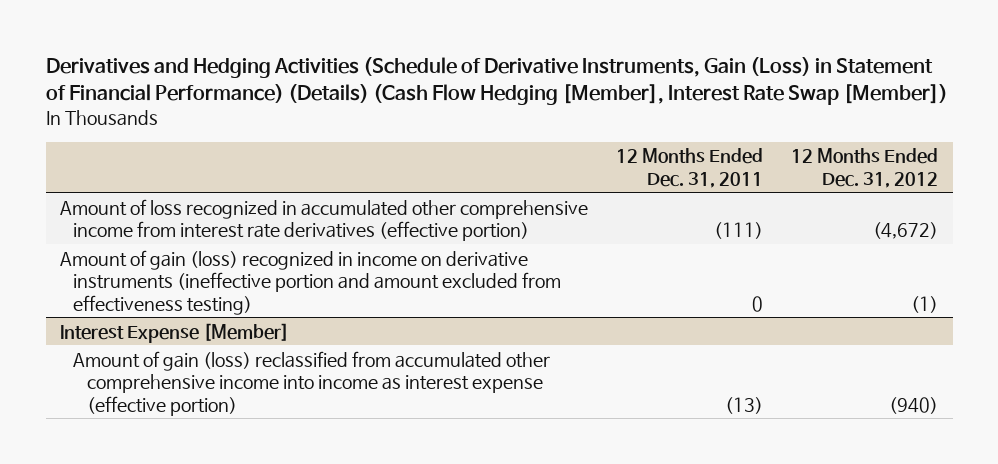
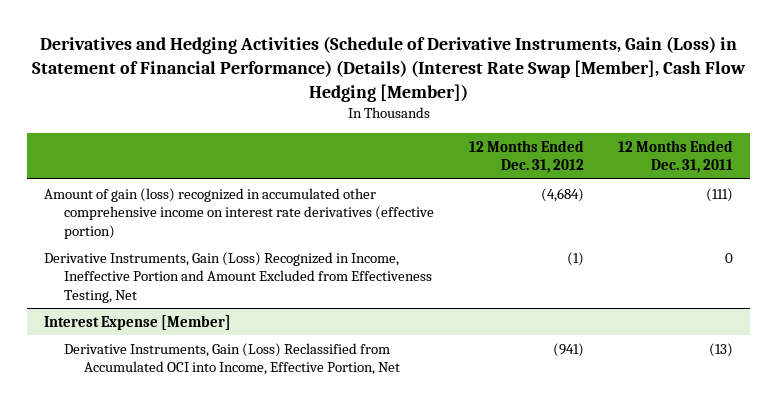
- Derivatives and Hedging Activities (Schedule of Derivative Instruments, Gain (Loss) in Statement of Financial Performance) (Details) (Cash Flow Hedging [Member], Interest Rate Swap [Member])
+ Derivatives and Hedging Activities (Schedule of Derivative Instruments, Gain (Loss) in Statement of Financial Performance) (Details) (Interest Rate Swap [Member], Cash Flow Hedging [Member])
- | 12 Months Ended Dec. 31, 2011 | 12 Months Ended Dec. 31, 2012
+ | 12 Months Ended Dec. 31, 2012 | 12 Months Ended Dec. 31, 2011
- Amount of loss recognized in accumulated other comprehensive income from interest rate derivatives (effective portion) | (111) | (4,672)
- Amount of gain (loss) recognized in income on derivative instruments (ineffective portion and amount excluded from effectiveness testing) | 0 | (1)
+ Amount of gain (loss) recognized in accumulated other comprehensive income on interest rate derivatives (effective portion) | (4,684) | (111)
+ Derivative Instruments, Gain (Loss) Recognized in Income, Ineffective Portion and Amount Excluded from Effectiveness Testing, Net | (1) | 0
@ Interest Expense [Member]
- Amount of gain (loss) reclassified from accumulated other comprehensive income into income as interest expense (effective portion) | (13) | (940)
+ Derivative Instruments, Gain (Loss) Reclassified from Accumulated OCI into Income, Effective Portion, Net | (941) | (13)

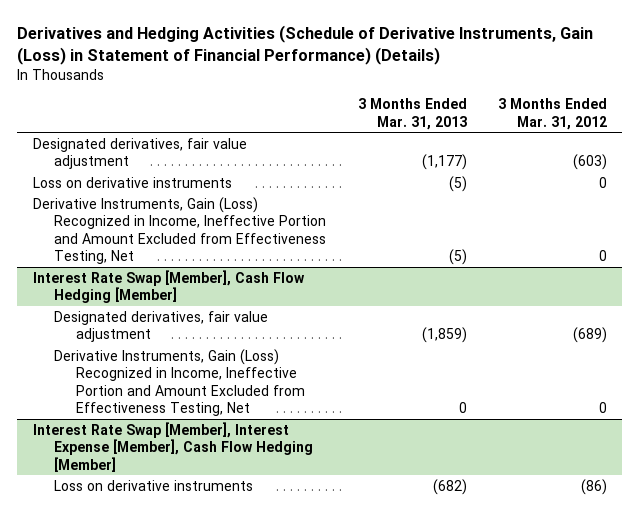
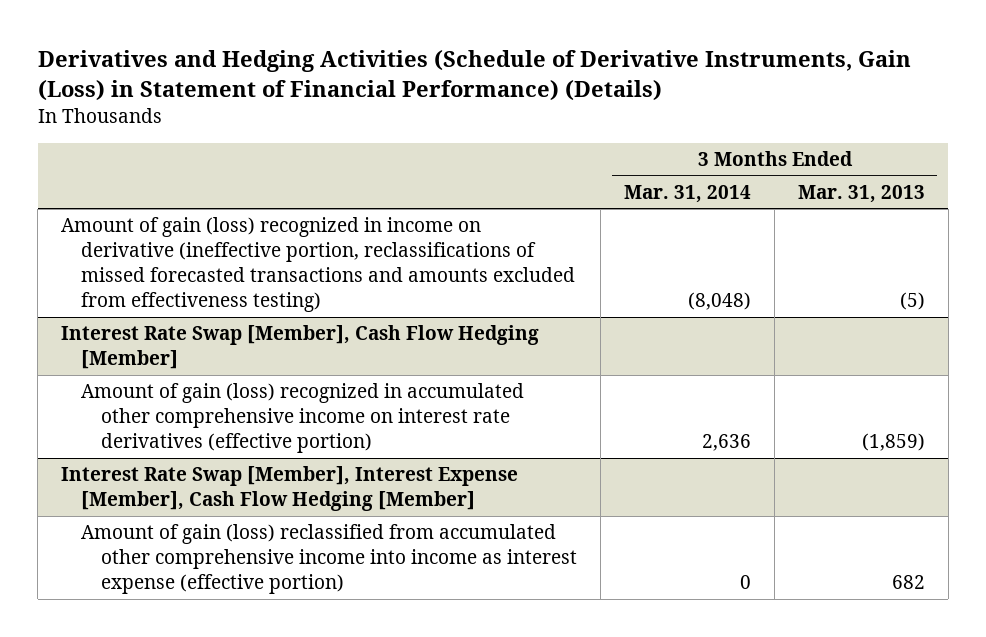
- | 3 Months Ended Mar. 31, 2013 | 3 Months Ended Mar. 31, 2012
+ | 3 Months Ended Mar. 31, 2014 | 3 Months Ended Mar. 31, 2013
- Designated derivatives, fair value adjustment | (1,177) | (603)
- Loss on derivative instruments | (5) | 0
- Derivative Instruments, Gain (Loss) Recognized in Income, Ineffective Portion and Amount Excluded from Effectiveness Testing, Net | (5) | 0
+ Amount of gain (loss) recognized in income on derivative (ineffective portion, reclassifications of missed forecasted transactions and amounts excluded from effectiveness testing) | (8,048) | (5)
@ Interest Rate Swap [Member], Cash Flow Hedging [Member]
- Designated derivatives, fair value adjustment | (1,859) | (689)
- Derivative Instruments, Gain (Loss) Recognized in Income, Ineffective Portion and Amount Excluded from Effectiveness Testing, Net | 0 | 0
+ Amount of gain (loss) recognized in accumulated other comprehensive income on interest rate derivatives (effective portion) | 2,636 | (1,859)
@ Interest Rate Swap [Member], Interest Expense [Member], Cash Flow Hedging [Member]
- Loss on derivative instruments | (682) | (86)
+ Amount of gain (loss) reclassified from accumulated other comprehensive income into income as interest expense (effective portion) | 0 | 682

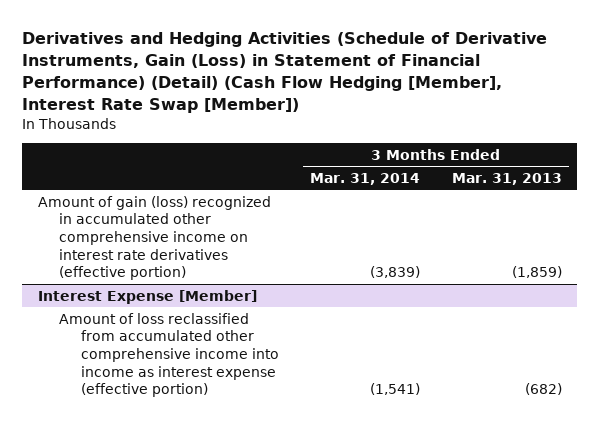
- Derivatives and Hedging Activities (Schedule of Derivative Instruments, Gain (Loss) in Statement of Financial Performance) (Details)
+ Derivatives and Hedging Activities (Schedule of Derivative Instruments, Gain (Loss) in Statement of Financial Performance) (Detail) (Cash Flow Hedging [Member], Interest Rate Swap [Member])
- Amount of gain (loss) recognized in income on derivative (ineffective portion, reclassifications of missed forecasted transactions and amounts excluded from effectiveness testing) | (8,048) | (5)
- Interest Rate Swap [Member], Cash Flow Hedging [Member]
- Amount of gain (loss) recognized in accumulated other comprehensive income on interest rate derivatives (effective portion) | 2,636 | (1,859)
- Interest Rate Swap [Member], Interest Expense [Member], Cash Flow Hedging [Member]
- Amount of gain (loss) reclassified from accumulated other comprehensive income into income as interest expense (effective portion) | 0 | 682
+ Amount of gain (loss) recognized in accumulated other comprehensive income on interest rate derivatives (effective portion) | (3,839) | (1,859)
+ Interest Expense [Member]
+ Amount of loss reclassified from accumulated other comprehensive income into income as interest expense (effective portion) | (1,541) | (682)

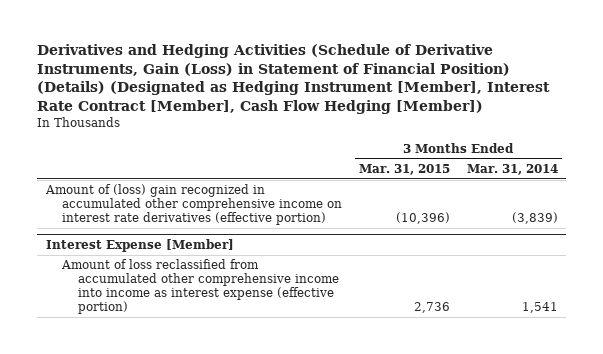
- Derivatives and Hedging Activities (Schedule of Derivative Instruments, Gain (Loss) in Statement of Financial Performance) (Detail) (Cash Flow Hedging [Member], Interest Rate Swap [Member])
+ Derivatives and Hedging Activities (Schedule of Derivative Instruments, Gain (Loss) in Statement of Financial Position) (Details) (Designated as Hedging Instrument [Member], Interest Rate Contract [Member], Cash Flow Hedging [Member])
- | 3 Months Ended Mar. 31, 2014 | 3 Months Ended Mar. 31, 2013
+ | 3 Months Ended Mar. 31, 2015 | 3 Months Ended Mar. 31, 2014
- Amount of gain (loss) recognized in accumulated other comprehensive income on interest rate derivatives (effective portion) | (3,839) | (1,859)
+ Amount of (loss) gain recognized in accumulated other comprehensive income on interest rate derivatives (effective portion) | (10,396) | (3,839)
@ Interest Expense [Member]
- Amount of loss reclassified from accumulated other comprehensive income into income as interest expense (effective portion) | (1,541) | (682)
+ Amount of loss reclassified from accumulated other comprehensive income into income as interest expense (effective portion) | 2,736 | 1,541

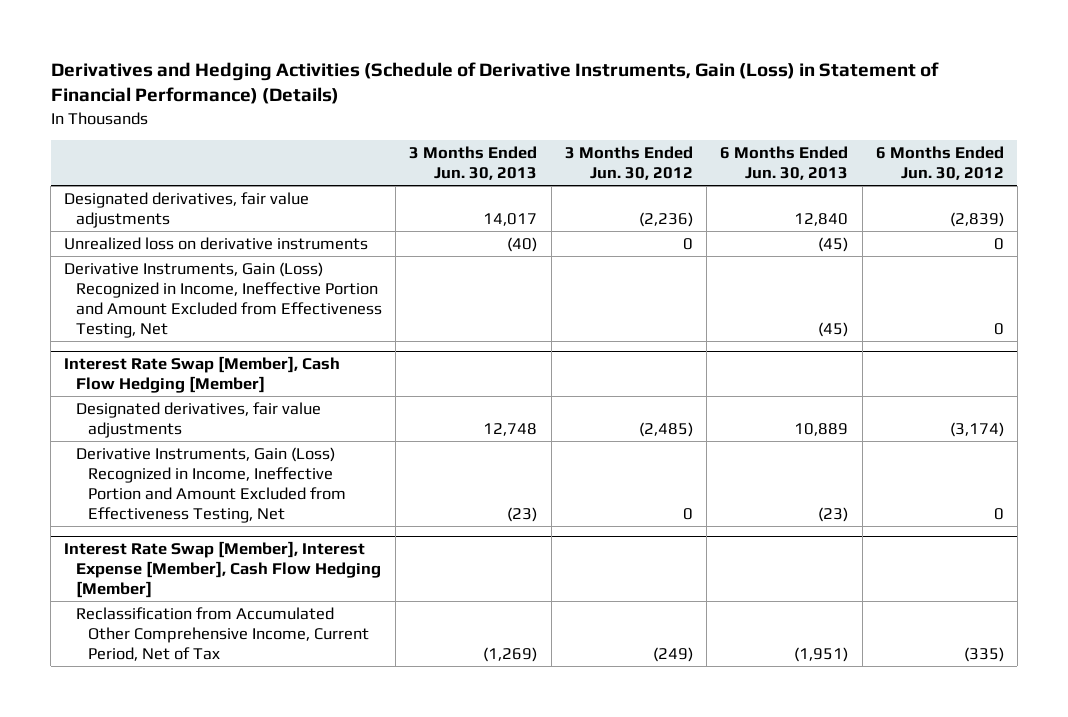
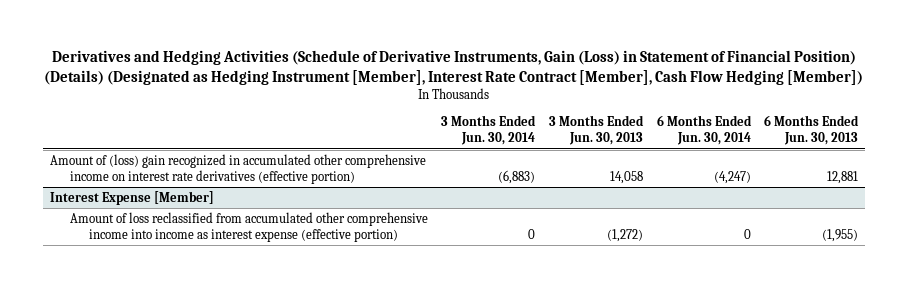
- Derivatives and Hedging Activities (Schedule of Derivative Instruments, Gain (Loss) in Statement of Financial Performance) (Details)
+ Derivatives and Hedging Activities (Schedule of Derivative Instruments, Gain (Loss) in Statement of Financial Position) (Details) (Designated as Hedging Instrument [Member], Interest Rate Contract [Member], Cash Flow Hedging [Member])
- | 3 Months Ended Jun. 30, 2013 | 3 Months Ended Jun. 30, 2012 | 6 Months Ended Jun. 30, 2013 | 6 Months Ended Jun. 30, 2012
+ | 3 Months Ended Jun. 30, 2014 | 3 Months Ended Jun. 30, 2013 | 6 Months Ended Jun. 30, 2014 | 6 Months Ended Jun. 30, 2013
- Designated derivatives, fair value adjustments | 14,017 | (2,236) | 12,840 | (2,839)
- Unrealized loss on derivative instruments | (40) | 0 | (45) | 0
- Derivative Instruments, Gain (Loss) Recognized in Income, Ineffective Portion and Amount Excluded from Effectiveness Testing, Net | | | (45) | 0
- Interest Rate Swap [Member], Cash Flow Hedging [Member]
- Designated derivatives, fair value adjustments | 12,748 | (2,485) | 10,889 | (3,174)
- Derivative Instruments, Gain (Loss) Recognized in Income, Ineffective Portion and Amount Excluded from Effectiveness Testing, Net | (23) | 0 | (23) | 0
- Interest Rate Swap [Member], Interest Expense [Member], Cash Flow Hedging [Member]
- Reclassification from Accumulated Other Comprehensive Income, Current Period, Net of Tax | (1,269) | (249) | (1,951) | (335)
+ Amount of (loss) gain recognized in accumulated other comprehensive income on interest rate derivatives (effective portion) | (6,883) | 14,058 | (4,247) | 12,881
+ Interest Expense [Member]
+ Amount of loss reclassified from accumulated other comprehensive income into income as interest expense (effective portion) | 0 | (1,272) | 0 | (1,955)

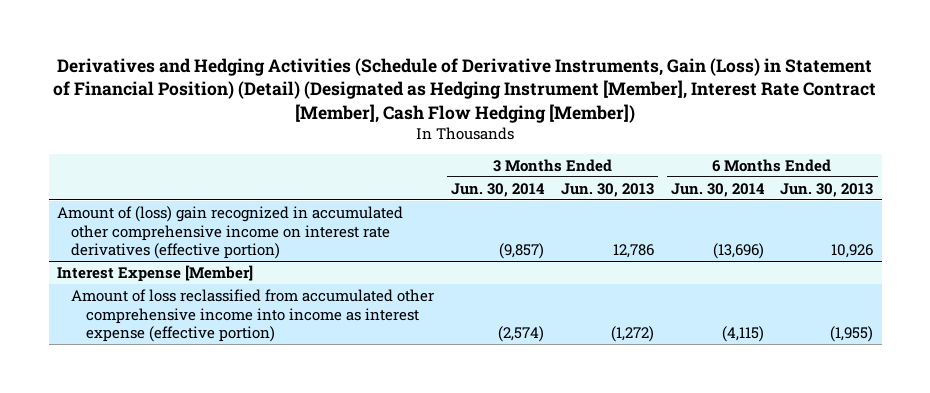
- Derivatives and Hedging Activities (Schedule of Derivative Instruments, Gain (Loss) in Statement of Financial Position) (Details) (Designated as Hedging Instrument [Member], Interest Rate Contract [Member], Cash Flow Hedging [Member])
+ Derivatives and Hedging Activities (Schedule of Derivative Instruments, Gain (Loss) in Statement of Financial Position) (Detail) (Designated as Hedging Instrument [Member], Interest Rate Contract [Member], Cash Flow Hedging [Member])
- Amount of (loss) gain recognized in accumulated other comprehensive income on interest rate derivatives (effective portion) | (6,883) | 14,058 | (4,247) | 12,881
+ Amount of (loss) gain recognized in accumulated other comprehensive income on interest rate derivatives (effective portion) | (9,857) | 12,786 | (13,696) | 10,926
@ Interest Expense [Member]
- Amount of loss reclassified from accumulated other comprehensive income into income as interest expense (effective portion) | 0 | (1,272) | 0 | (1,955)
+ Amount of loss reclassified from accumulated other comprehensive income into income as interest expense (effective portion) | (2,574) | (1,272) | (4,115) | (1,955)

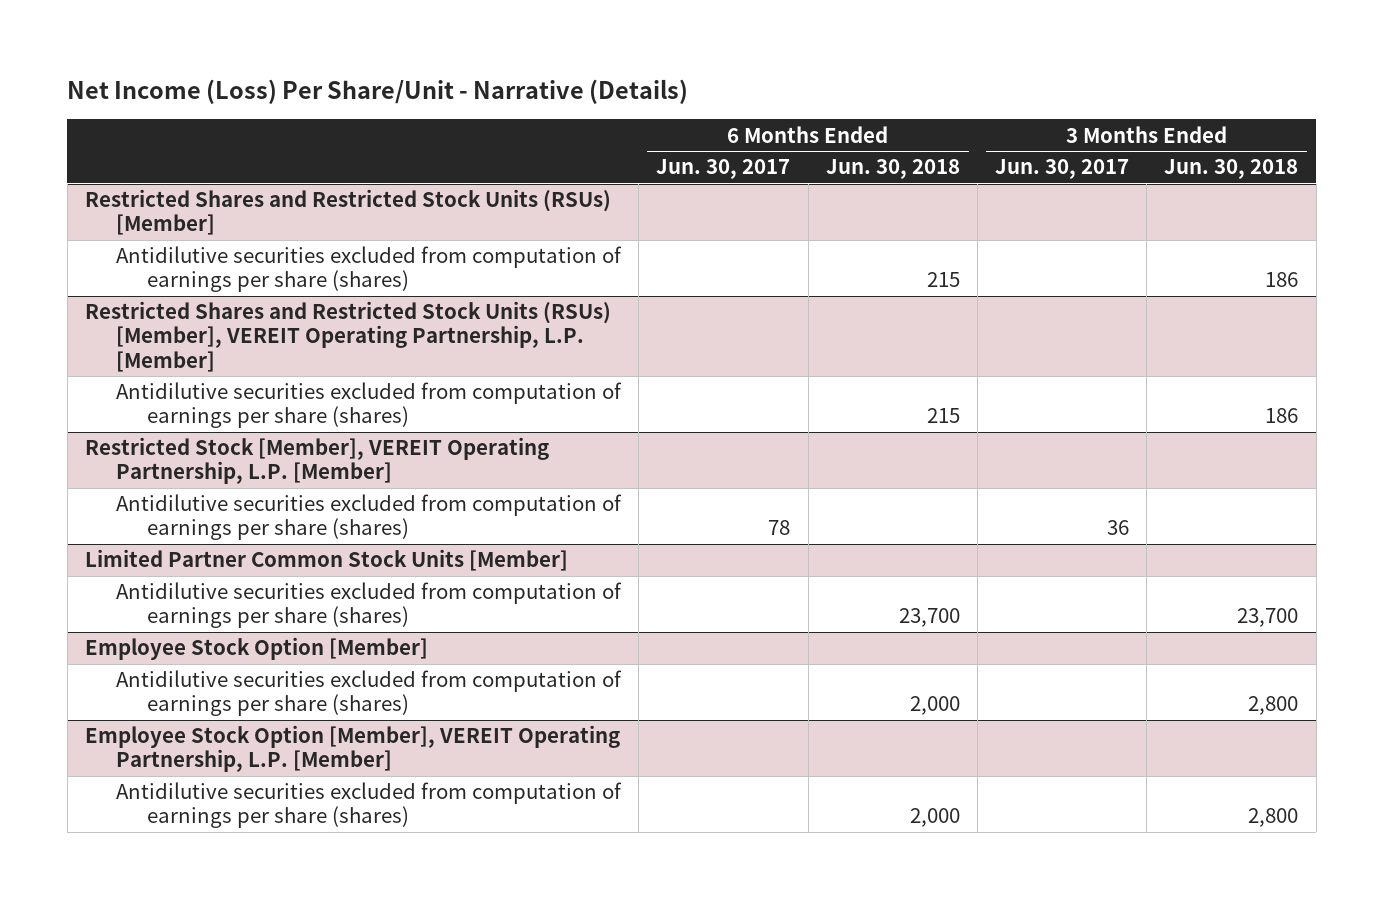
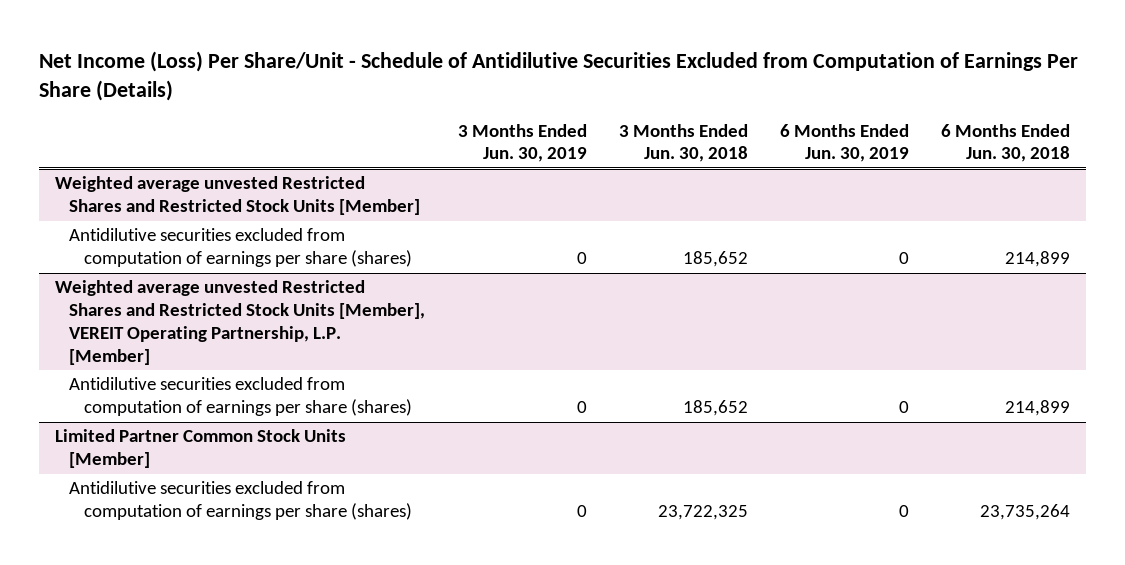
- Net Income (Loss) Per Share/Unit - Narrative (Details)
+ Net Income (Loss) Per Share/Unit - Schedule of Antidilutive Securities Excluded from Computation of Earnings Per Share (Details)
- | 6 Months Ended Jun. 30, 2017 | 6 Months Ended Jun. 30, 2018 | 3 Months Ended Jun. 30, 2017 | 3 Months Ended Jun. 30, 2018
+ | 3 Months Ended Jun. 30, 2019 | 3 Months Ended Jun. 30, 2018 | 6 Months Ended Jun. 30, 2019 | 6 Months Ended Jun. 30, 2018
- Restricted Shares and Restricted Stock Units (RSUs) [Member]
- Antidilutive securities excluded from computation of earnings per share (shares) | | 215 | | 186
- Restricted Shares and Restricted Stock Units (RSUs) [Member], VEREIT Operating Partnership, L.P. [Member]
- Antidilutive securities excluded from computation of earnings per share (shares) | | 215 | | 186
- Restricted Stock [Member], VEREIT Operating Partnership, L.P. [Member]
- Antidilutive securities excluded from computation of earnings per share (shares) | 78 | | 36 |
+ Weighted average unvested Restricted Shares and Restricted Stock Units [Member]
+ Antidilutive securities excluded from computation of earnings per share (shares) | 0 | 185,652 | 0 | 214,899
+ Weighted average unvested Restricted Shares and Restricted Stock Units [Member], VEREIT Operating Partnership, L.P. [Member]
+ Antidilutive securities excluded from computation of earnings per share (shares) | 0 | 185,652 | 0 | 214,899
@ Limited Partner Common Stock Units [Member]
- Antidilutive securities excluded from computation of earnings per share (shares) | | 23,700 | | 23,700
- Employee Stock Option [Member]
- Antidilutive securities excluded from computation of earnings per share (shares) | | 2,000 | | 2,800
- Employee Stock Option [Member], VEREIT Operating Partnership, L.P. [Member]
- Antidilutive securities excluded from computation of earnings per share (shares) | | 2,000 | | 2,800
@ Limited Partner Common Stock Units [Member]
+ Antidilutive securities excluded from computation of earnings per share (shares) | 0 | 23,722,325 | 0 | 23,735,264

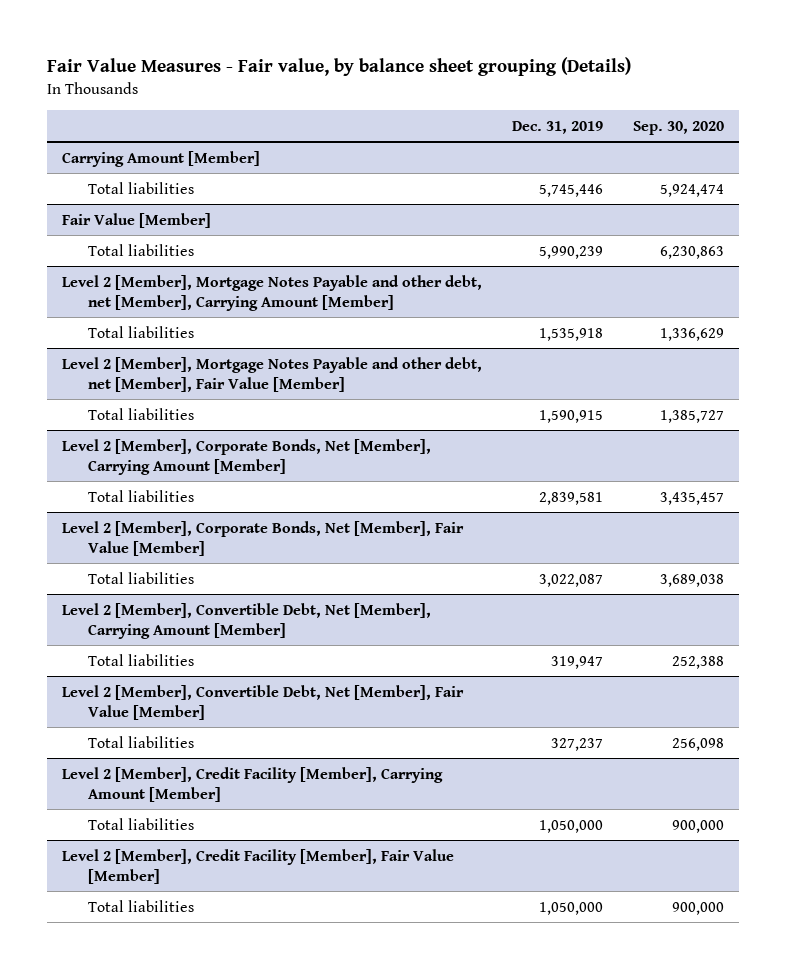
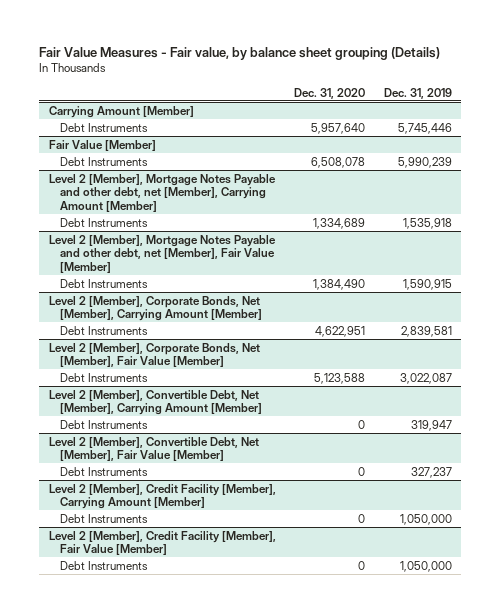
- | Dec. 31, 2019 | Sep. 30, 2020
+ | Dec. 31, 2020 | Dec. 31, 2019
@ Carrying Amount [Member]
- Total liabilities | 5,745,446 | 5,924,474
+ Debt Instruments | 5,957,640 | 5,745,446
@ Fair Value [Member]
- Total liabilities | 5,990,239 | 6,230,863
+ Debt Instruments | 6,508,078 | 5,990,239
@ Level 2 [Member], Mortgage Notes Payable and other debt, net [Member], Carrying Amount [Member]
- Total liabilities | 1,535,918 | 1,336,629
+ Debt Instruments | 1,334,689 | 1,535,918
@ Level 2 [Member], Mortgage Notes Payable and other debt, net [Member], Fair Value [Member]
- Total liabilities | 1,590,915 | 1,385,727
+ Debt Instruments | 1,384,490 | 1,590,915
@ Level 2 [Member], Corporate Bonds, Net [Member], Carrying Amount [Member]
- Total liabilities | 2,839,581 | 3,435,457
+ Debt Instruments | 4,622,951 | 2,839,581
@ Level 2 [Member], Corporate Bonds, Net [Member], Fair Value [Member]
- Total liabilities | 3,022,087 | 3,689,038
+ Debt Instruments | 5,123,588 | 3,022,087
@ Level 2 [Member], Convertible Debt, Net [Member], Carrying Amount [Member]
- Total liabilities | 319,947 | 252,388
+ Debt Instruments | 0 | 319,947
@ Level 2 [Member], Convertible Debt, Net [Member], Fair Value [Member]
- Total liabilities | 327,237 | 256,098
+ Debt Instruments | 0 | 327,237
@ Level 2 [Member], Credit Facility [Member], Carrying Amount [Member]
- Total liabilities | 1,050,000 | 900,000
+ Debt Instruments | 0 | 1,050,000
@ Level 2 [Member], Credit Facility [Member], Fair Value [Member]
- Total liabilities | 1,050,000 | 900,000
+ Debt Instruments | 0 | 1,050,000

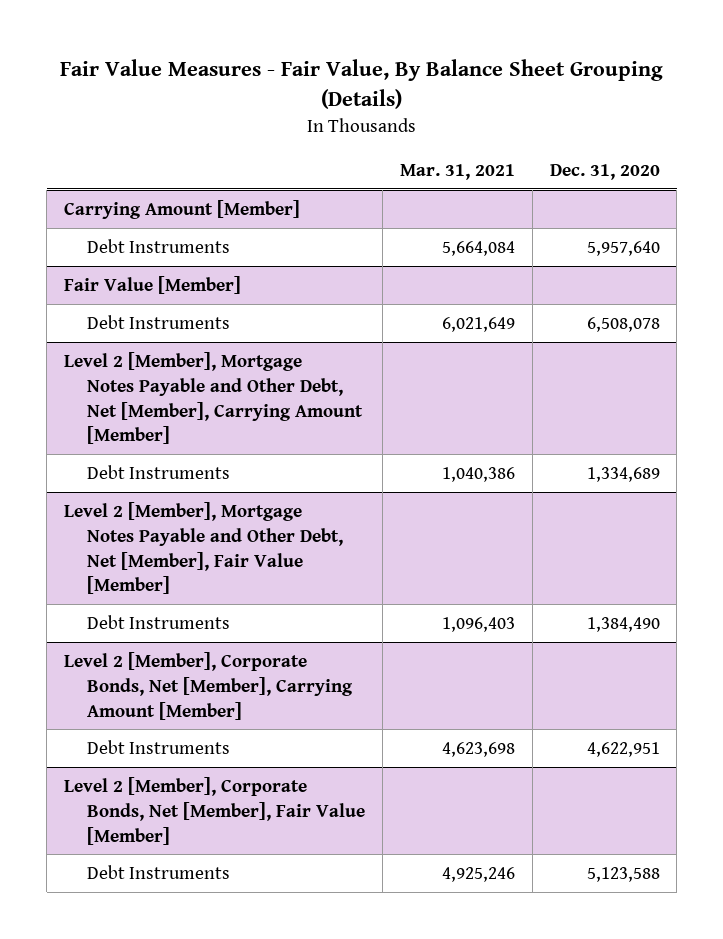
- Fair Value Measures - Fair value, by balance sheet grouping (Details)
+ Fair Value Measures - Fair Value, By Balance Sheet Grouping (Details)
- | Dec. 31, 2020 | Dec. 31, 2019
+ | Mar. 31, 2021 | Dec. 31, 2020
- Level 2 [Member], Mortgage Notes Payable and other debt, net [Member], Carrying Amount [Member]
+ Level 2 [Member], Mortgage Notes Payable and Other Debt, Net [Member], Carrying Amount [Member]
- Level 2 [Member], Mortgage Notes Payable and other debt, net [Member], Fair Value [Member]
+ Level 2 [Member], Mortgage Notes Payable and Other Debt, Net [Member], Fair Value [Member]
- Level 2 [Member], Convertible Debt, Net [Member], Carrying Amount [Member]
- Debt Instruments | 0 | 319,947
- Level 2 [Member], Convertible Debt, Net [Member], Fair Value [Member]
- Debt Instruments | 0 | 327,237
- Level 2 [Member], Credit Facility [Member], Carrying Amount [Member]
- Debt Instruments | 0 | 1,050,000
- Level 2 [Member], Credit Facility [Member], Fair Value [Member]
- Debt Instruments | 0 | 1,050,000

